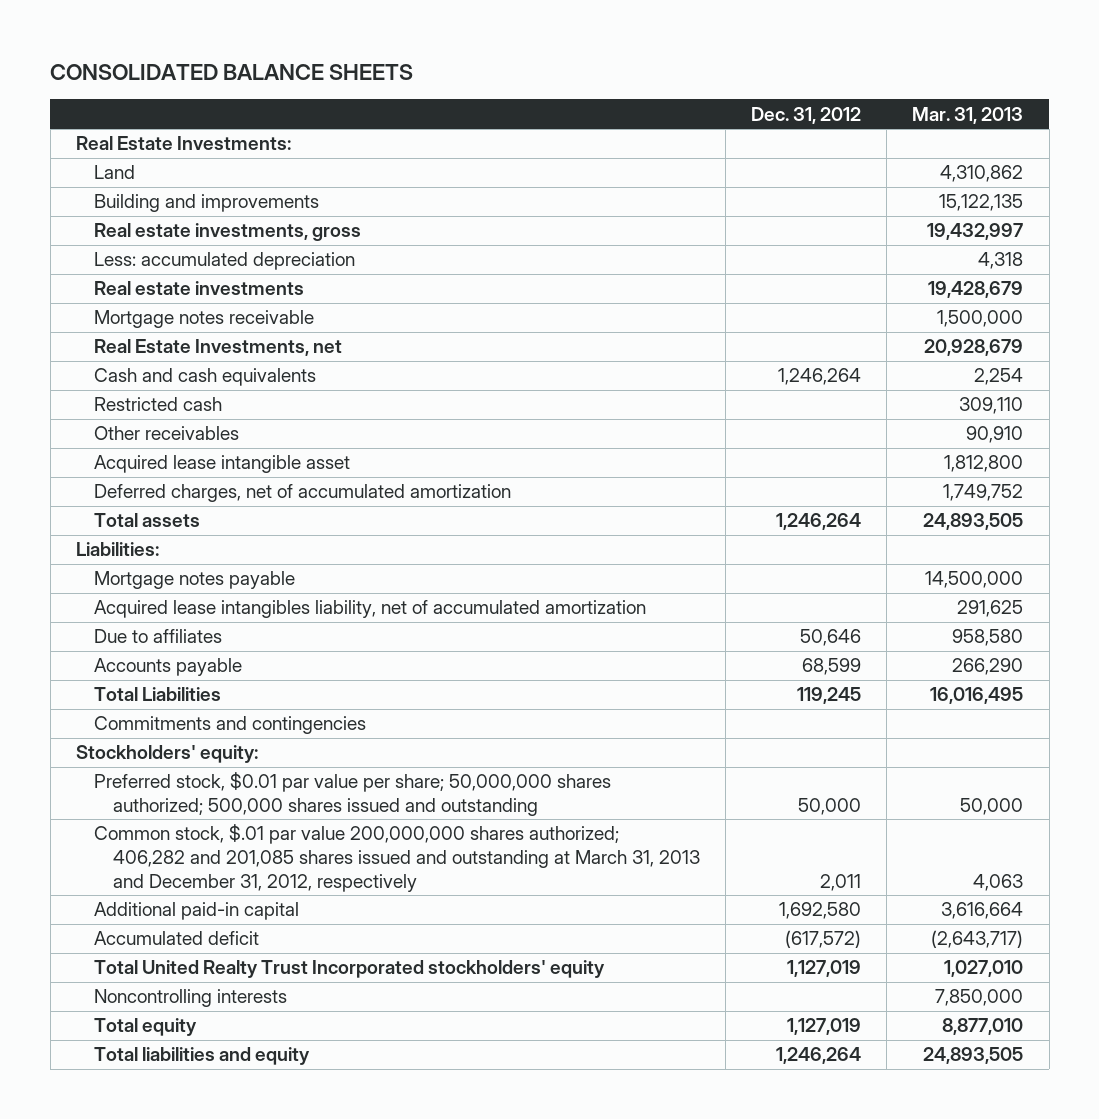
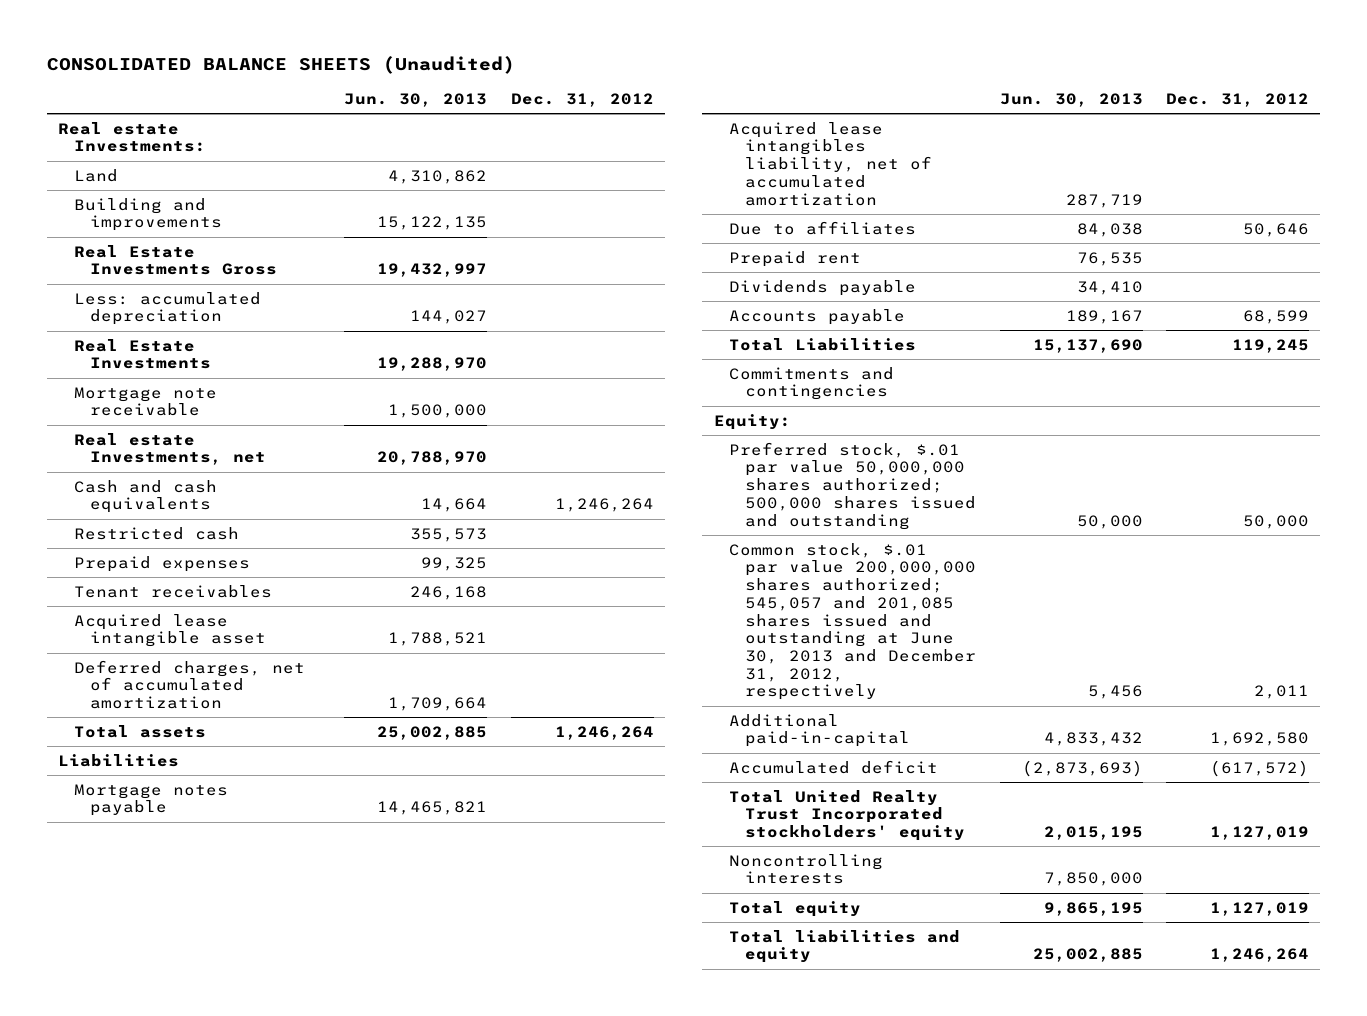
- CONSOLIDATED BALANCE SHEETS
+ CONSOLIDATED BALANCE SHEETS (Unaudited)
- | Dec. 31, 2012 | Mar. 31, 2013
+ | Jun. 30, 2013 | Dec. 31, 2012
- Real Estate Investments:
+ Real estate Investments:
- Real estate investments, gross | | 19,432,997
+ Real Estate Investments Gross | 19,432,997 |
- Real estate investments | | 19,428,679
- Mortgage notes receivable | | 1,500,000
- Real Estate Investments, net | | 20,928,679
+ Real Estate Investments | 19,288,970 |
+ Mortgage note receivable | 1,500,000 |
+ Real estate Investments, net | 20,788,970 |
- Other receivables | | 90,910
+ Prepaid expenses | 99,325 |
+ Tenant receivables | 246,168 |
- Liabilities:
+ Liabilities
+ Prepaid rent | 76,535 |
+ Dividends payable | 34,410 |
- Stockholders' equity:
- Preferred stock, $0.01 par value per share; 50,000,000 shares authorized; 500,000 shares issued and outstanding | 50,000 | 50,000
- Common stock, $.01 par value 200,000,000 shares authorized; 406,282 and 201,085 shares issued and outstanding at March 31, 2013 and December 31, 2012, respectively | 2,011 | 4,063
- Additional paid-in capital | 1,692,580 | 3,616,664
+ Equity:
+ Preferred stock, $.01 par value 50,000,000 shares authorized; 500,000 shares issued and outstanding | 50,000 | 50,000
+ Common stock, $.01 par value 200,000,000 shares authorized; 545,057 and 201,085 shares issued and outstanding at June 30, 2013 and December 31, 2012, respectively | 5,456 | 2,011
+ Additional paid-in-capital | 4,833,432 | 1,692,580

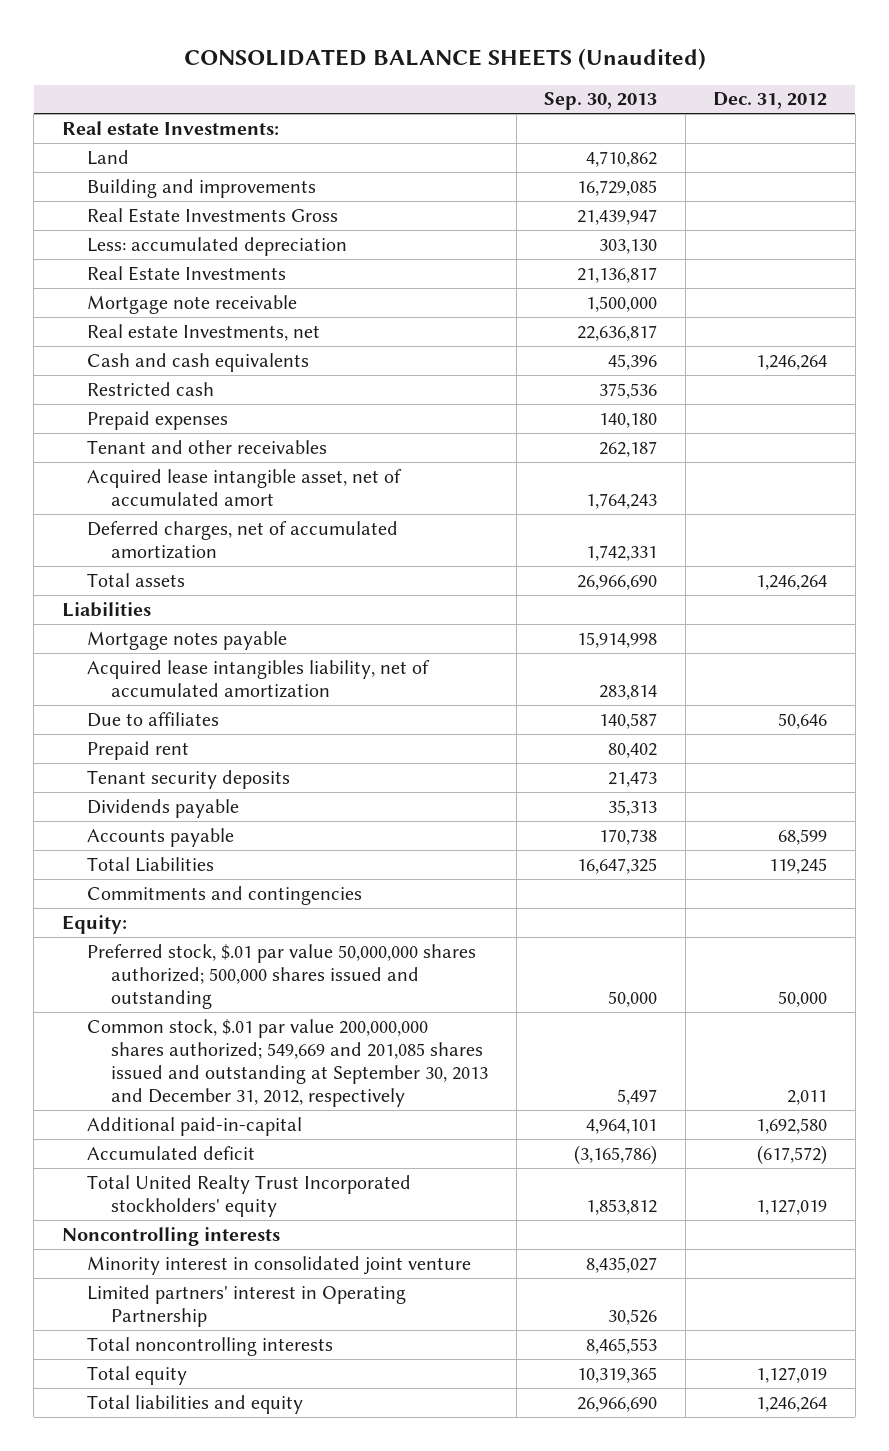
- | Jun. 30, 2013 | Dec. 31, 2012
+ | Sep. 30, 2013 | Dec. 31, 2012
- Tenant receivables | 246,168 |
- Acquired lease intangible asset | 1,788,521 |
+ Tenant and other receivables | 262,187 |
+ Acquired lease intangible asset, net of accumulated amort | 1,764,243 |
+ Tenant security deposits | 21,473 |
- Common stock, $.01 par value 200,000,000 shares authorized; 545,057 and 201,085 shares issued and outstanding at June 30, 2013 and December 31, 2012, respectively | 5,456 | 2,011
+ Common stock, $.01 par value 200,000,000 shares authorized; 549,669 and 201,085 shares issued and outstanding at September 30, 2013 and December 31, 2012, respectively | 5,497 | 2,011
+ Minority interest in consolidated joint venture | 8,435,027 |
+ Limited partners' interest in Operating Partnership | 30,526 |
+ Total noncontrolling interests | 8,465,553 |

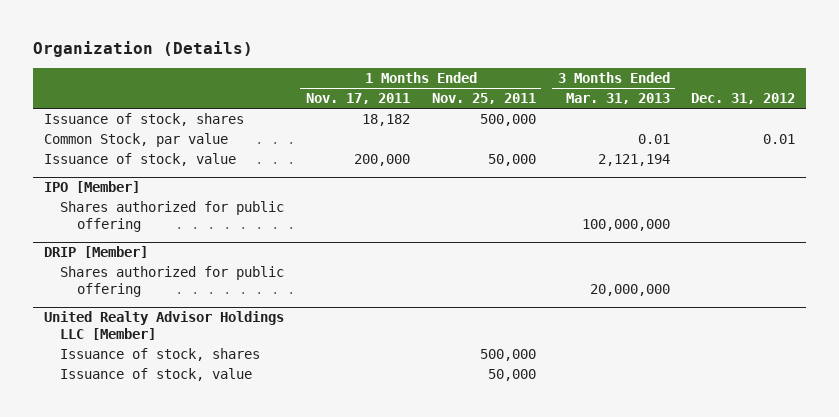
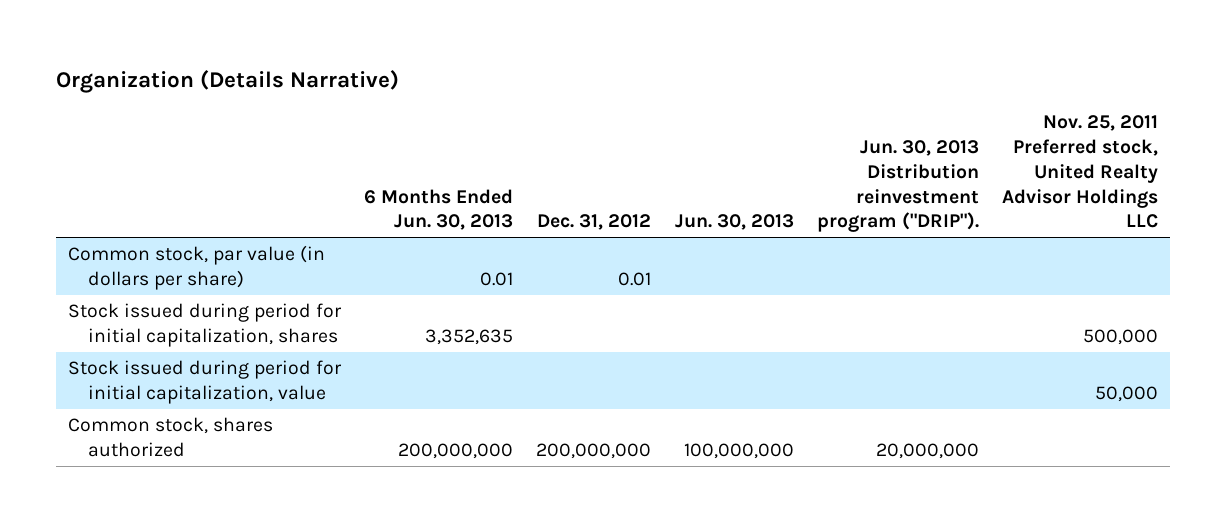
- Organization (Details)
+ Organization (Details Narrative)
- | 1 Months Ended Nov. 17, 2011 | 1 Months Ended Nov. 25, 2011 | 3 Months Ended Mar. 31, 2013 | Dec. 31, 2012
+ | 6 Months Ended Jun. 30, 2013 | Dec. 31, 2012 | Jun. 30, 2013 | Jun. 30, 2013 Distribution reinvestment program ("DRIP"). | Nov. 25, 2011 Preferred stock, United Realty Advisor Holdings LLC
- Issuance of stock, shares | 18,182 | 500,000 | |
- Common Stock, par value | | | 0.01 | 0.01
- Issuance of stock, value | 200,000 | 50,000 | 2,121,194 |
- IPO [Member]
- Shares authorized for public offering | | | 100,000,000 |
- DRIP [Member]
- Shares authorized for public offering | | | 20,000,000 |
- United Realty Advisor Holdings LLC [Member]
- Issuance of stock, shares | | 500,000 | |
- Issuance of stock, value | | 50,000 | |
+ Common stock, par value (in dollars per share) | 0.01 | 0.01 | | |
+ Stock issued during period for initial capitalization, shares | 3,352,635 | | | | 500,000
+ Stock issued during period for initial capitalization, value | | | | | 50,000
+ Common stock, shares authorized | 200,000,000 | 200,000,000 | 100,000,000 | 20,000,000 |

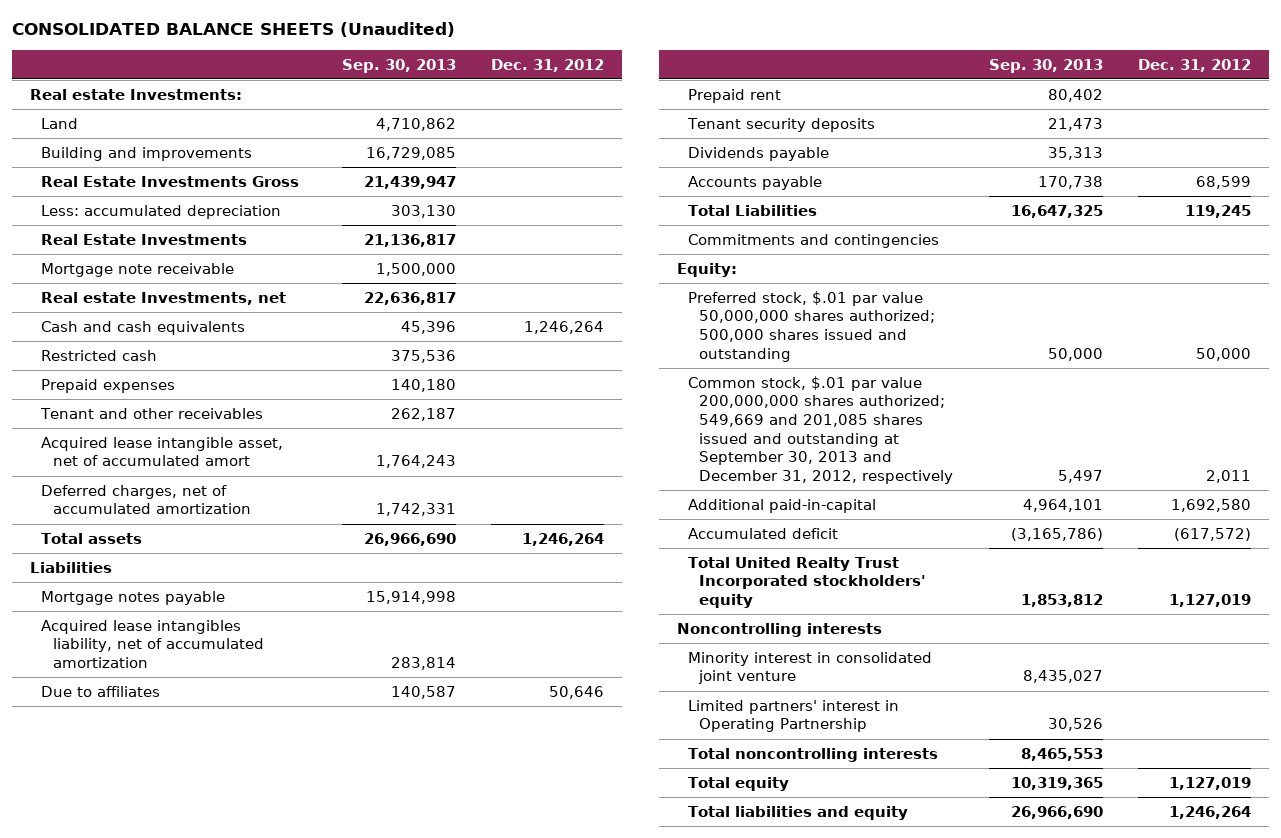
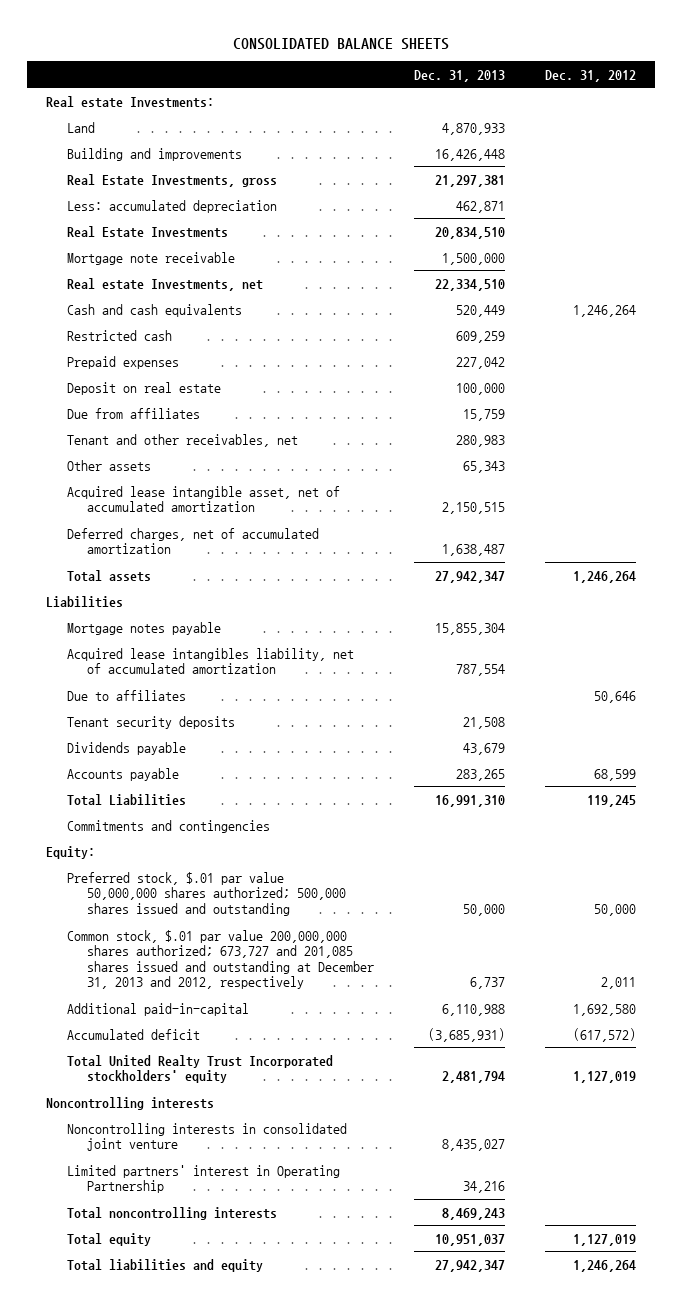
- CONSOLIDATED BALANCE SHEETS (Unaudited)
+ CONSOLIDATED BALANCE SHEETS
- | Sep. 30, 2013 | Dec. 31, 2012
+ | Dec. 31, 2013 | Dec. 31, 2012
- Real Estate Investments Gross | 21,439,947 |
+ Real Estate Investments, gross | 21,297,381 |
- Tenant and other receivables | 262,187 |
- Acquired lease intangible asset, net of accumulated amort | 1,764,243 |
+ Deposit on real estate | 100,000 |
+ Due from affiliates | 15,759 |
+ Tenant and other receivables, net | 280,983 |
+ Other assets | 65,343 |
+ Acquired lease intangible asset, net of accumulated amortization | 2,150,515 |
- Prepaid rent | 80,402 |
- Common stock, $.01 par value 200,000,000 shares authorized; 549,669 and 201,085 shares issued and outstanding at September 30, 2013 and December 31, 2012, respectively | 5,497 | 2,011
+ Common stock, $.01 par value 200,000,000 shares authorized; 673,727 and 201,085 shares issued and outstanding at December 31, 2013 and 2012, respectively | 6,737 | 2,011
- Minority interest in consolidated joint venture | 8,435,027 |
+ Noncontrolling interests in consolidated joint venture | 8,435,027 |

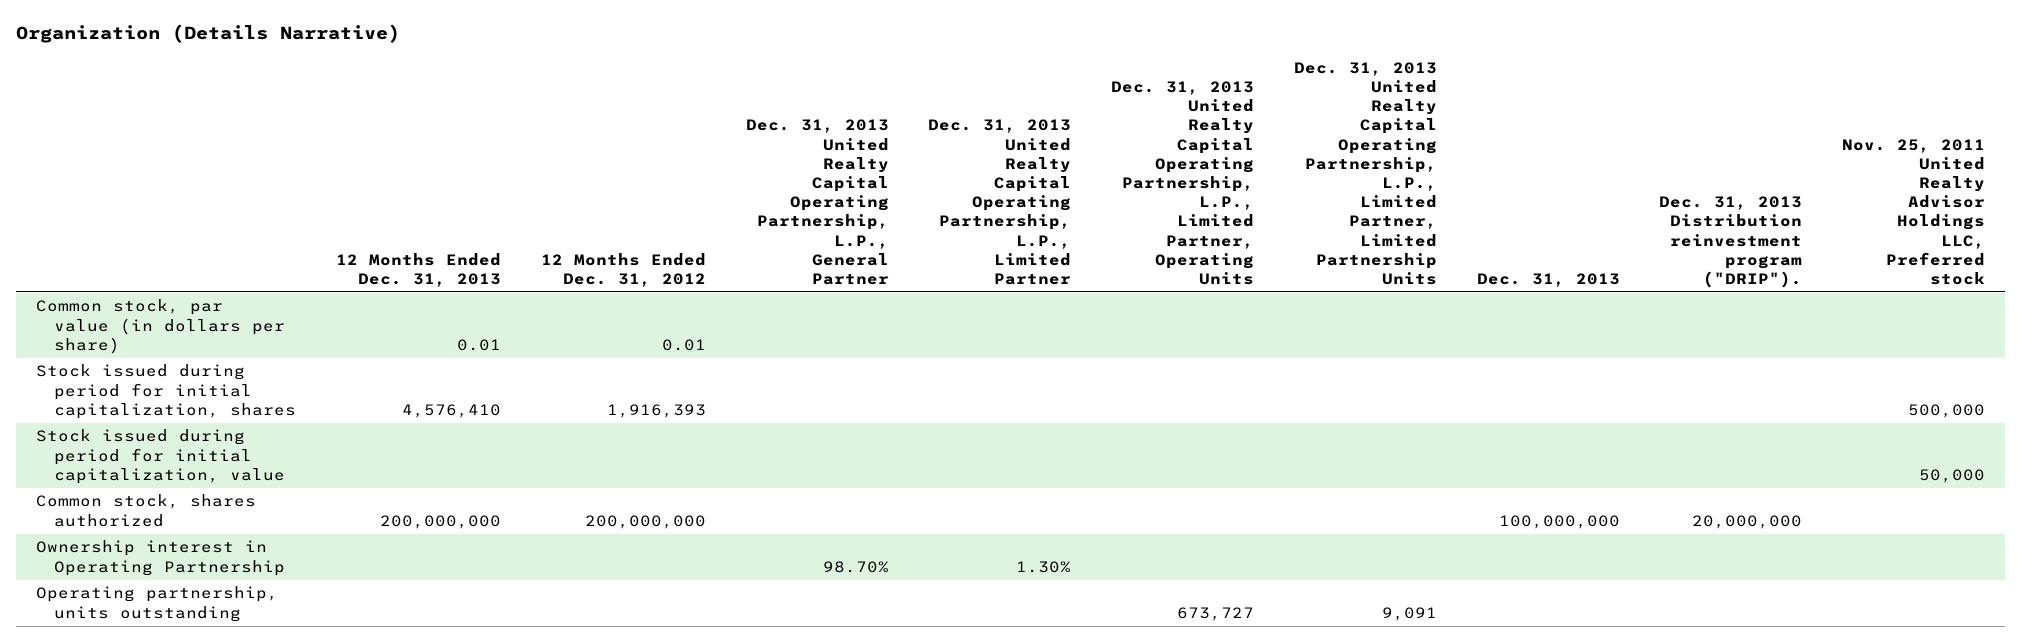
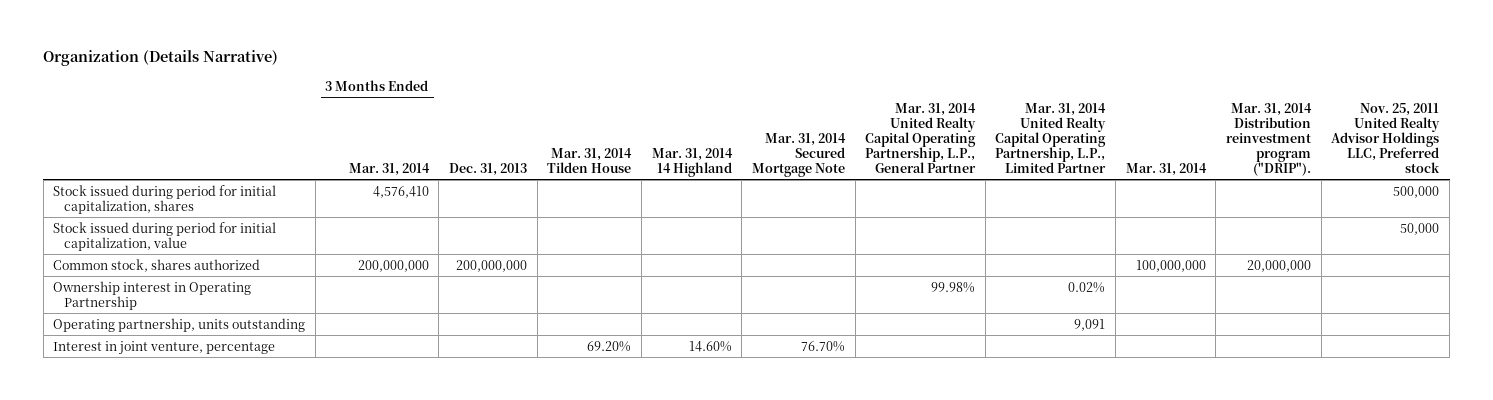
- | 12 Months Ended Dec. 31, 2013 | 12 Months Ended Dec. 31, 2012 | Dec. 31, 2013 United Realty Capital Operating Partnership, L.P., General Partner | Dec. 31, 2013 United Realty Capital Operating Partnership, L.P., Limited Partner | Dec. 31, 2013 United Realty Capital Operating Partnership, L.P., Limited Partner, Operating Units | Dec. 31, 2013 United Realty Capital Operating Partnership, L.P., Limited Partner, Limited Partnership Units | Dec. 31, 2013 | Dec. 31, 2013 Distribution reinvestment program ("DRIP"). | Nov. 25, 2011 United Realty Advisor Holdings LLC, Preferred stock
+ | 3 Months Ended Mar. 31, 2014 | Dec. 31, 2013 | Mar. 31, 2014 Tilden House | Mar. 31, 2014 14 Highland | Mar. 31, 2014 Secured Mortgage Note | Mar. 31, 2014 United Realty Capital Operating Partnership, L.P., General Partner | Mar. 31, 2014 United Realty Capital Operating Partnership, L.P., Limited Partner | Mar. 31, 2014 | Mar. 31, 2014 Distribution reinvestment program ("DRIP"). | Nov. 25, 2011 United Realty Advisor Holdings LLC, Preferred stock
- Common stock, par value (in dollars per share) | 0.01 | 0.01 | | | | | | |
- Common stock, shares authorized | 200,000,000 | 200,000,000 | | | | | 100,000,000 | 20,000,000 |
+ Common stock, shares authorized | 200,000,000 | 200,000,000 | | | | | | 100,000,000 | 20,000,000 |
+ Interest in joint venture, percentage | | | 69.20% | 14.60% | 76.70% | | | | |

